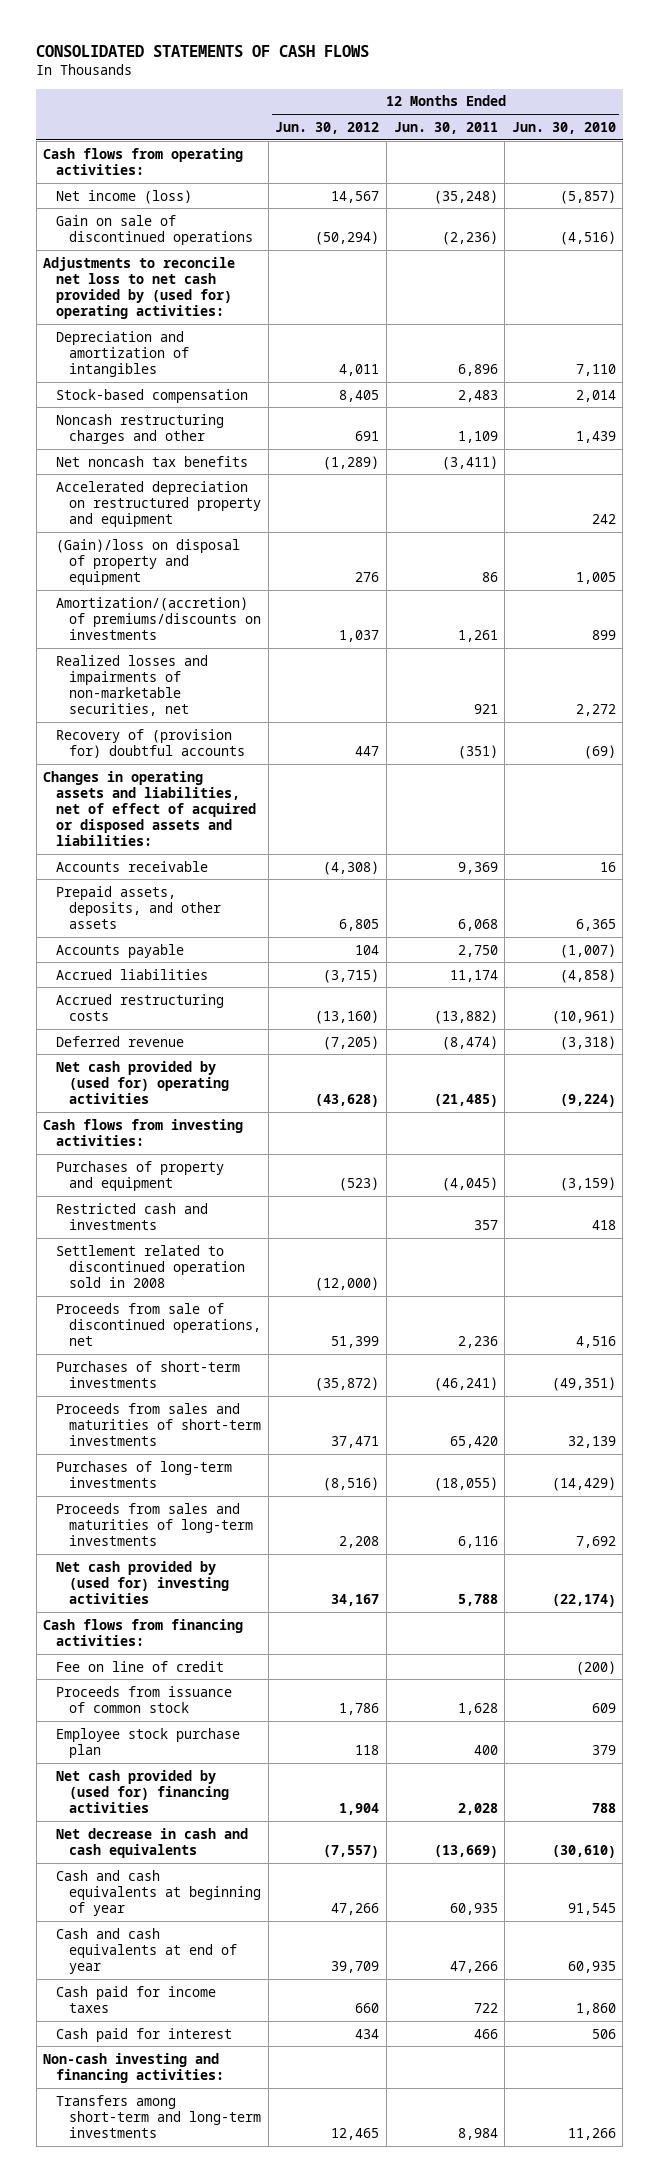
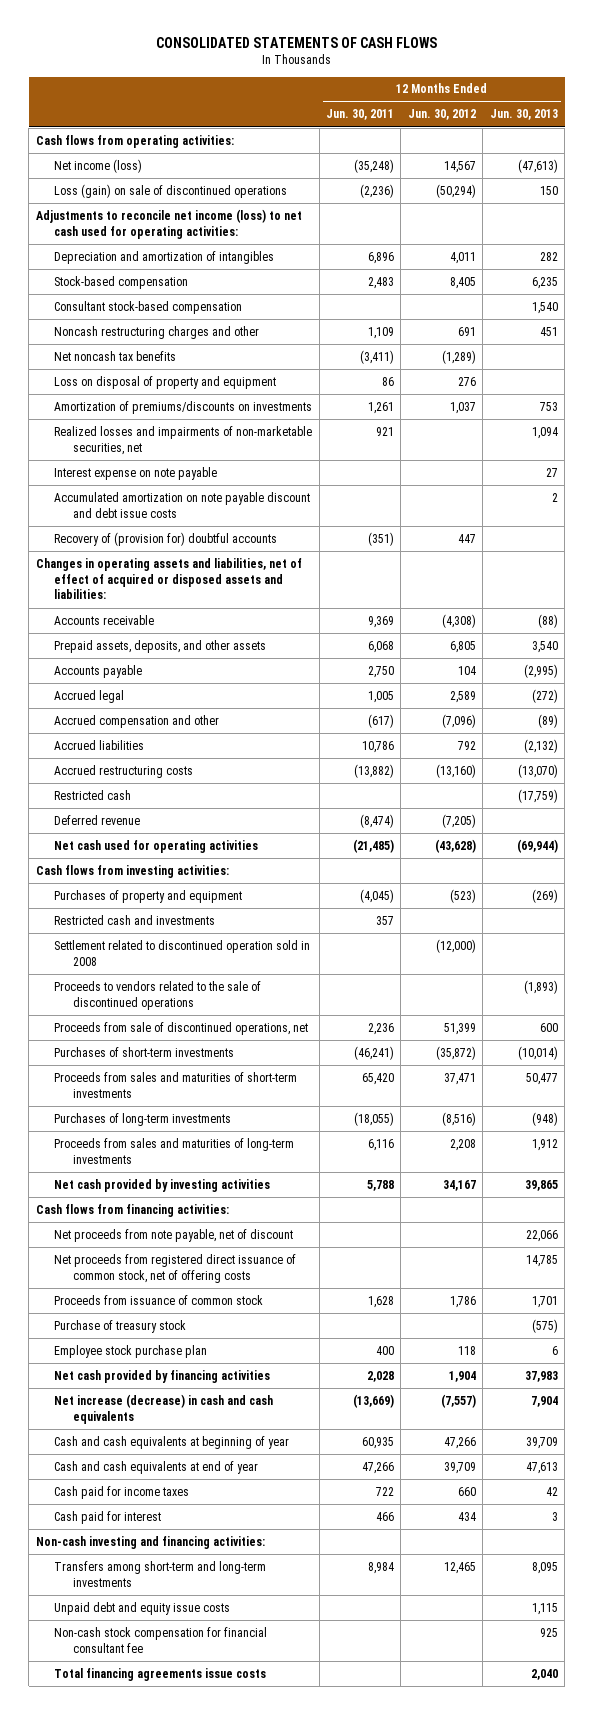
- | 12 Months Ended Jun. 30, 2012 | 12 Months Ended Jun. 30, 2011 | 12 Months Ended Jun. 30, 2010
+ | 12 Months Ended Jun. 30, 2011 | 12 Months Ended Jun. 30, 2012 | 12 Months Ended Jun. 30, 2013
- Gain on sale of discontinued operations | (50,294) | (2,236) | (4,516)
- Adjustments to reconcile net loss to net cash provided by (used for) operating activities:
+ Loss (gain) on sale of discontinued operations | (2,236) | (50,294) | 150
+ Adjustments to reconcile net income (loss) to net cash used for operating activities:
+ Consultant stock-based compensation | | | 1,540
- Accelerated depreciation on restructured property and equipment | | | 242
- (Gain)/loss on disposal of property and equipment | 276 | 86 | 1,005
- Amortization/(accretion) of premiums/discounts on investments | 1,037 | 1,261 | 899
+ Loss on disposal of property and equipment | 86 | 276 |
+ Amortization of premiums/discounts on investments | 1,261 | 1,037 | 753
+ Interest expense on note payable | | | 27
+ Accumulated amortization on note payable discount and debt issue costs | | | 2
- Accrued liabilities | (3,715) | 11,174 | (4,858)
+ Accrued legal | 1,005 | 2,589 | (272)
+ Accrued compensation and other | (617) | (7,096) | (89)
+ Accrued liabilities | 10,786 | 792 | (2,132)
+ Restricted cash | | | (17,759)
- Net cash provided by (used for) operating activities | (43,628) | (21,485) | (9,224)
+ Net cash used for operating activities | (21,485) | (43,628) | (69,944)
+ Proceeds to vendors related to the sale of discontinued operations | | | (1,893)
- Net cash provided by (used for) investing activities | 34,167 | 5,788 | (22,174)
+ Net cash provided by investing activities | 5,788 | 34,167 | 39,865
- Fee on line of credit | | | (200)
+ Net proceeds from note payable, net of discount | | | 22,066
+ Net proceeds from registered direct issuance of common stock, net of offering costs | | | 14,785
+ Purchase of treasury stock | | | (575)
- Net cash provided by (used for) financing activities | 1,904 | 2,028 | 788
- Net decrease in cash and cash equivalents | (7,557) | (13,669) | (30,610)
+ Net cash provided by financing activities | 2,028 | 1,904 | 37,983
+ Net increase (decrease) in cash and cash equivalents | (13,669) | (7,557) | 7,904
+ Unpaid debt and equity issue costs | | | 1,115
+ Non-cash stock compensation for financial consultant fee | | | 925
+ Total financing agreements issue costs | | | 2,040

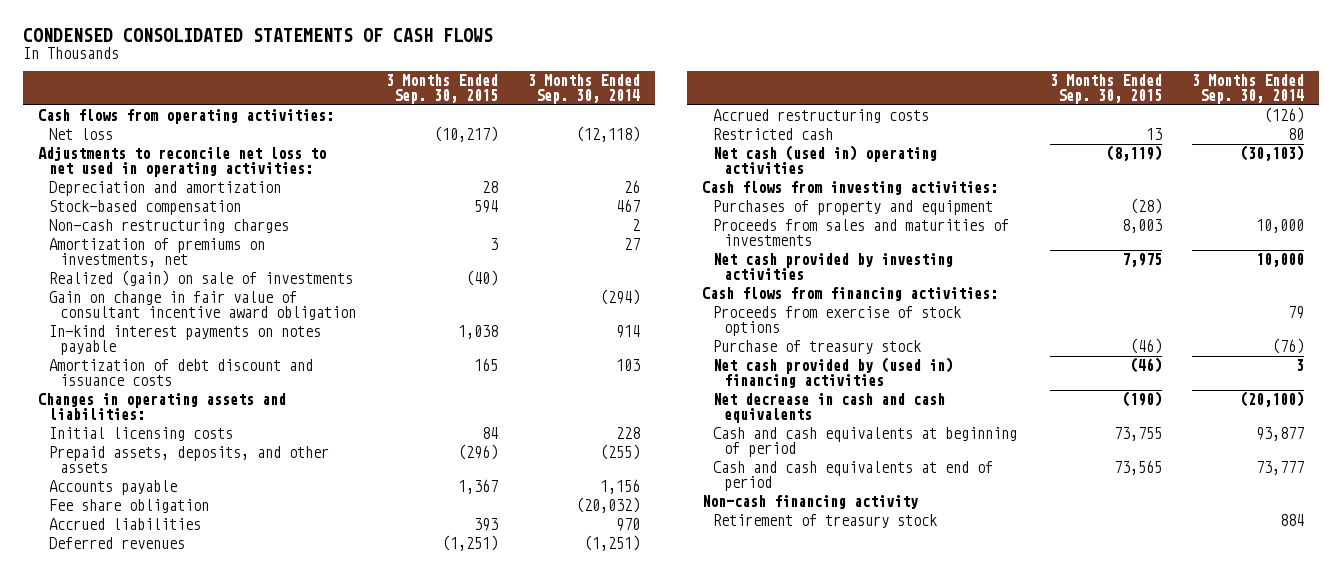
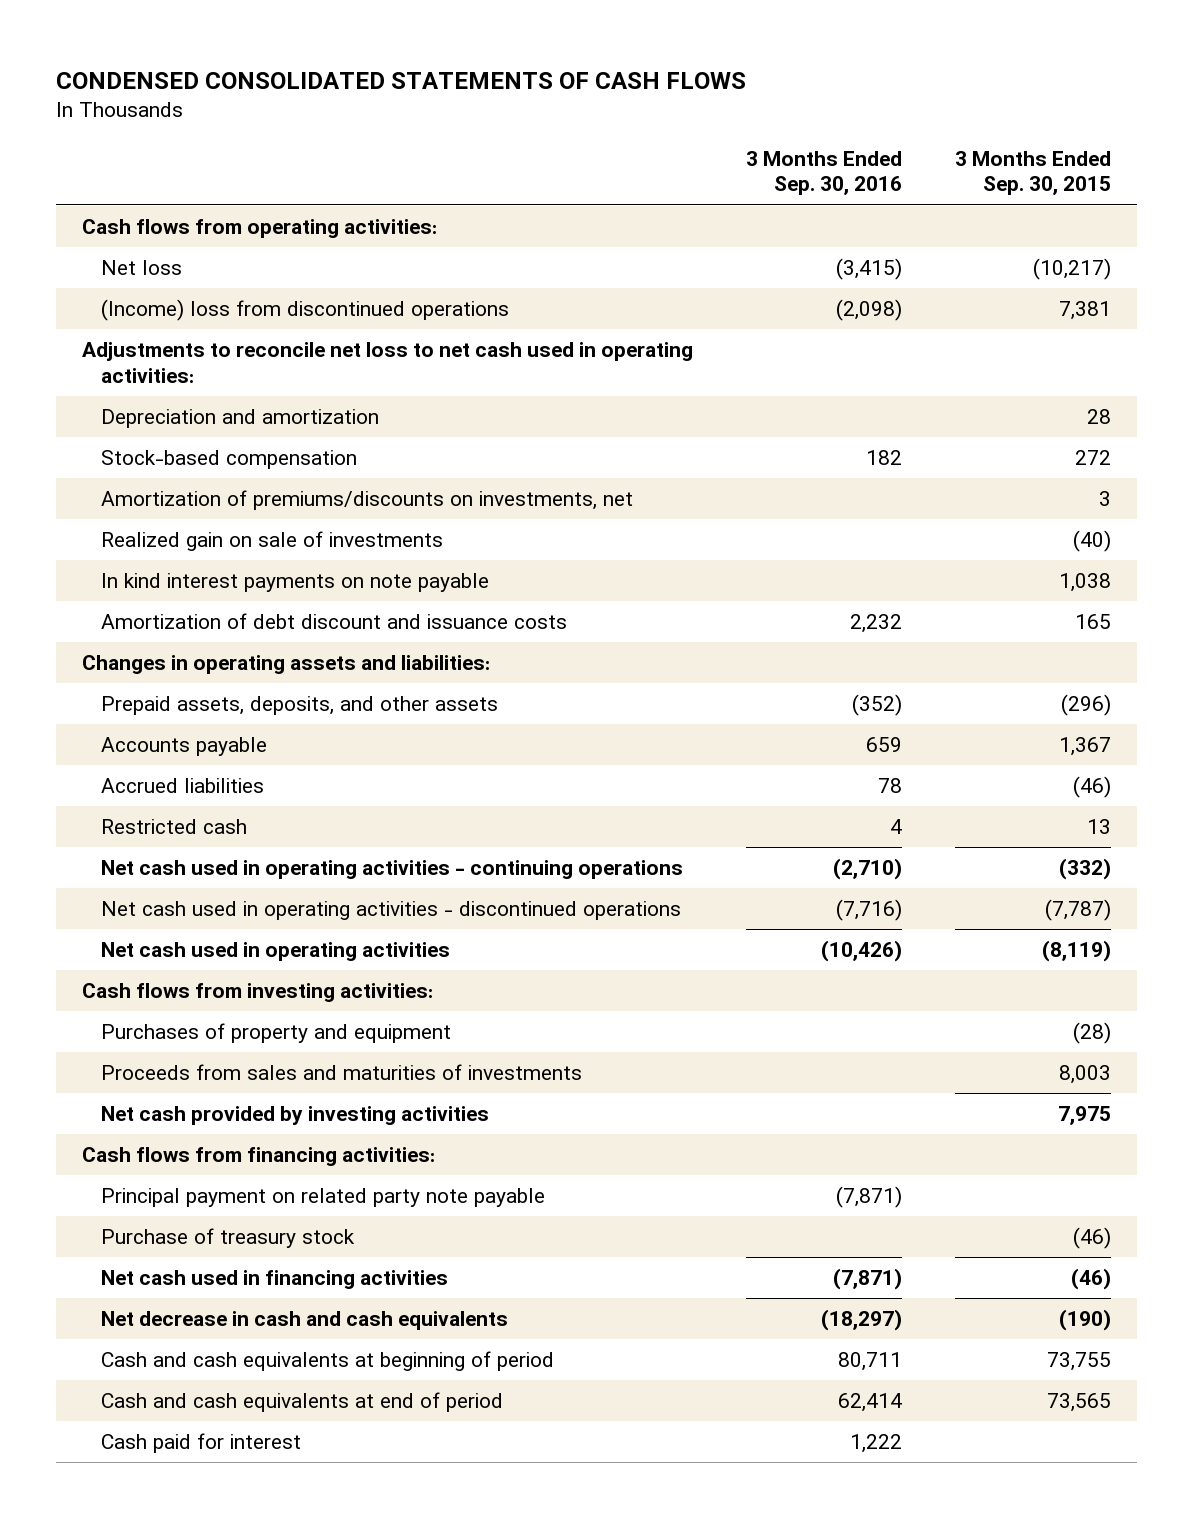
- | 3 Months Ended Sep. 30, 2015 | 3 Months Ended Sep. 30, 2014
+ | 3 Months Ended Sep. 30, 2016 | 3 Months Ended Sep. 30, 2015
- Adjustments to reconcile net loss to net used in operating activities:
+ (Income) loss from discontinued operations | (2,098) | 7,381
+ Adjustments to reconcile net loss to net cash used in operating activities:
- Stock-based compensation | 594 | 467
- Non-cash restructuring charges | | 2
- Amortization of premiums on investments, net | 3 | 27
- Realized (gain) on sale of investments | (40) |
- Gain on change in fair value of consultant incentive award obligation | | (294)
- In-kind interest payments on notes payable | 1,038 | 914
+ Stock-based compensation | 182 | 272
+ Amortization of premiums/discounts on investments, net | | 3
+ Realized gain on sale of investments | | (40)
+ In kind interest payments on note payable | | 1,038
- Initial licensing costs | 84 | 228
- Fee share obligation | | (20,032)
- Accrued liabilities | 393 | 970
- Deferred revenues | (1,251) | (1,251)
- Accrued restructuring costs | | (126)
+ Accrued liabilities | 78 | (46)
- Net cash (used in) operating activities | (8,119) | (30,103)
+ Net cash used in operating activities - continuing operations | (2,710) | (332)
+ Net cash used in operating activities - discontinued operations | (7,716) | (7,787)
+ Net cash used in operating activities | (10,426) | (8,119)
- Proceeds from exercise of stock options | | 79
+ Principal payment on related party note payable | (7,871) |
- Net cash provided by (used in) financing activities | (46) | 3
+ Net cash used in financing activities | (7,871) | (46)
- Non-cash financing activity
- Retirement of treasury stock | | 884
+ Cash paid for interest | 1,222 |

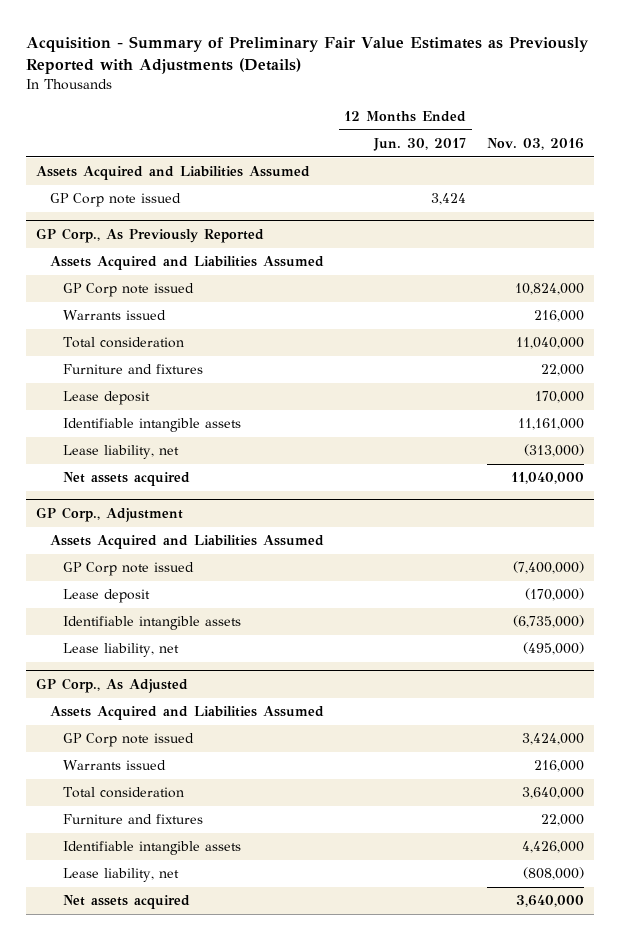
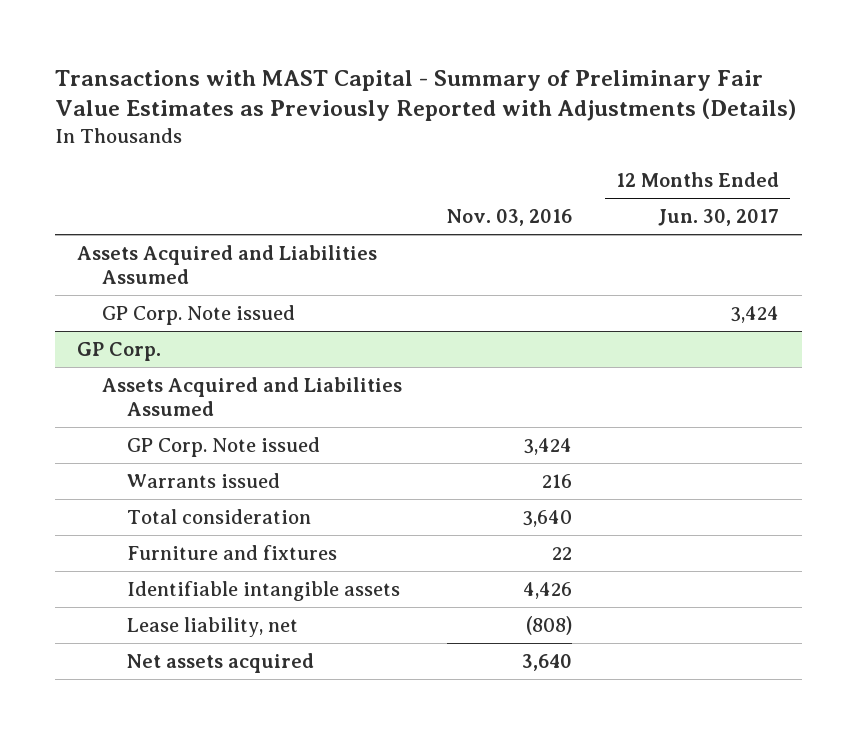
- Acquisition - Summary of Preliminary Fair Value Estimates as Previously Reported with Adjustments (Details)
+ Transactions with MAST Capital - Summary of Preliminary Fair Value Estimates as Previously Reported with Adjustments (Details)
- | 12 Months Ended Jun. 30, 2017 | Nov. 03, 2016
+ | Nov. 03, 2016 | 12 Months Ended Jun. 30, 2017
- GP Corp note issued | 3,424 |
- GP Corp., As Previously Reported
- Assets Acquired and Liabilities Assumed
- GP Corp note issued | | 10,824,000
- Warrants issued | | 216,000
- Total consideration | | 11,040,000
- Furniture and fixtures | | 22,000
- Lease deposit | | 170,000
- Identifiable intangible assets | | 11,161,000
- Lease liability, net | | (313,000)
- Net assets acquired | | 11,040,000
- GP Corp., Adjustment
- Assets Acquired and Liabilities Assumed
- GP Corp note issued | | (7,400,000)
- Lease deposit | | (170,000)
- Identifiable intangible assets | | (6,735,000)
- Lease liability, net | | (495,000)
- GP Corp., As Adjusted
+ GP Corp. Note issued | | 3,424
+ GP Corp.
- GP Corp note issued | | 3,424,000
- Warrants issued | | 216,000
- Total consideration | | 3,640,000
- Furniture and fixtures | | 22,000
- Identifiable intangible assets | | 4,426,000
- Lease liability, net | | (808,000)
- Net assets acquired | | 3,640,000
+ GP Corp. Note issued | 3,424 |
+ Warrants issued | 216 |
+ Total consideration | 3,640 |
+ Furniture and fixtures | 22 |
+ Identifiable intangible assets | 4,426 |
+ Lease liability, net | (808) |
+ Net assets acquired | 3,640 |

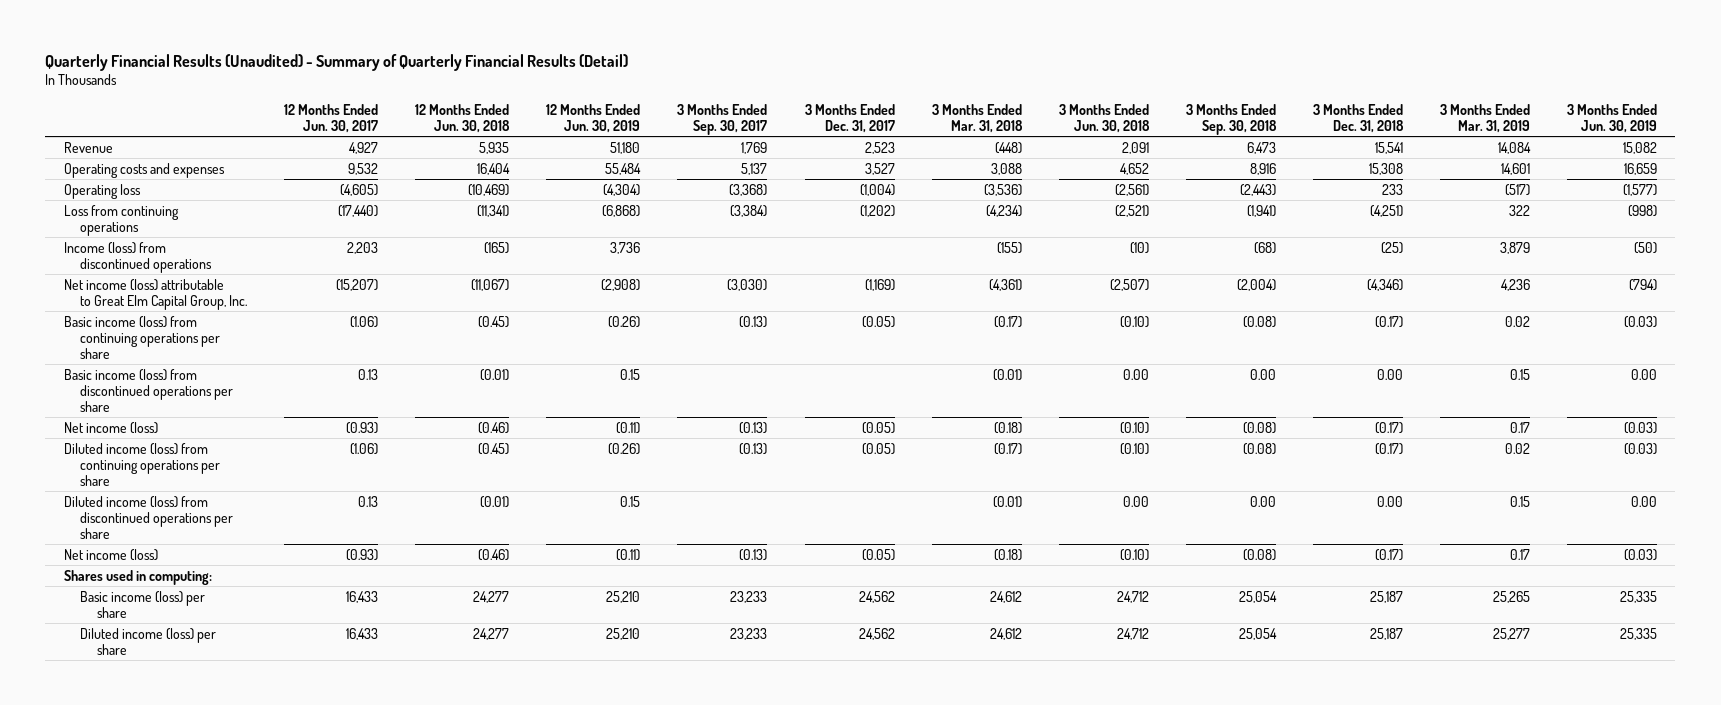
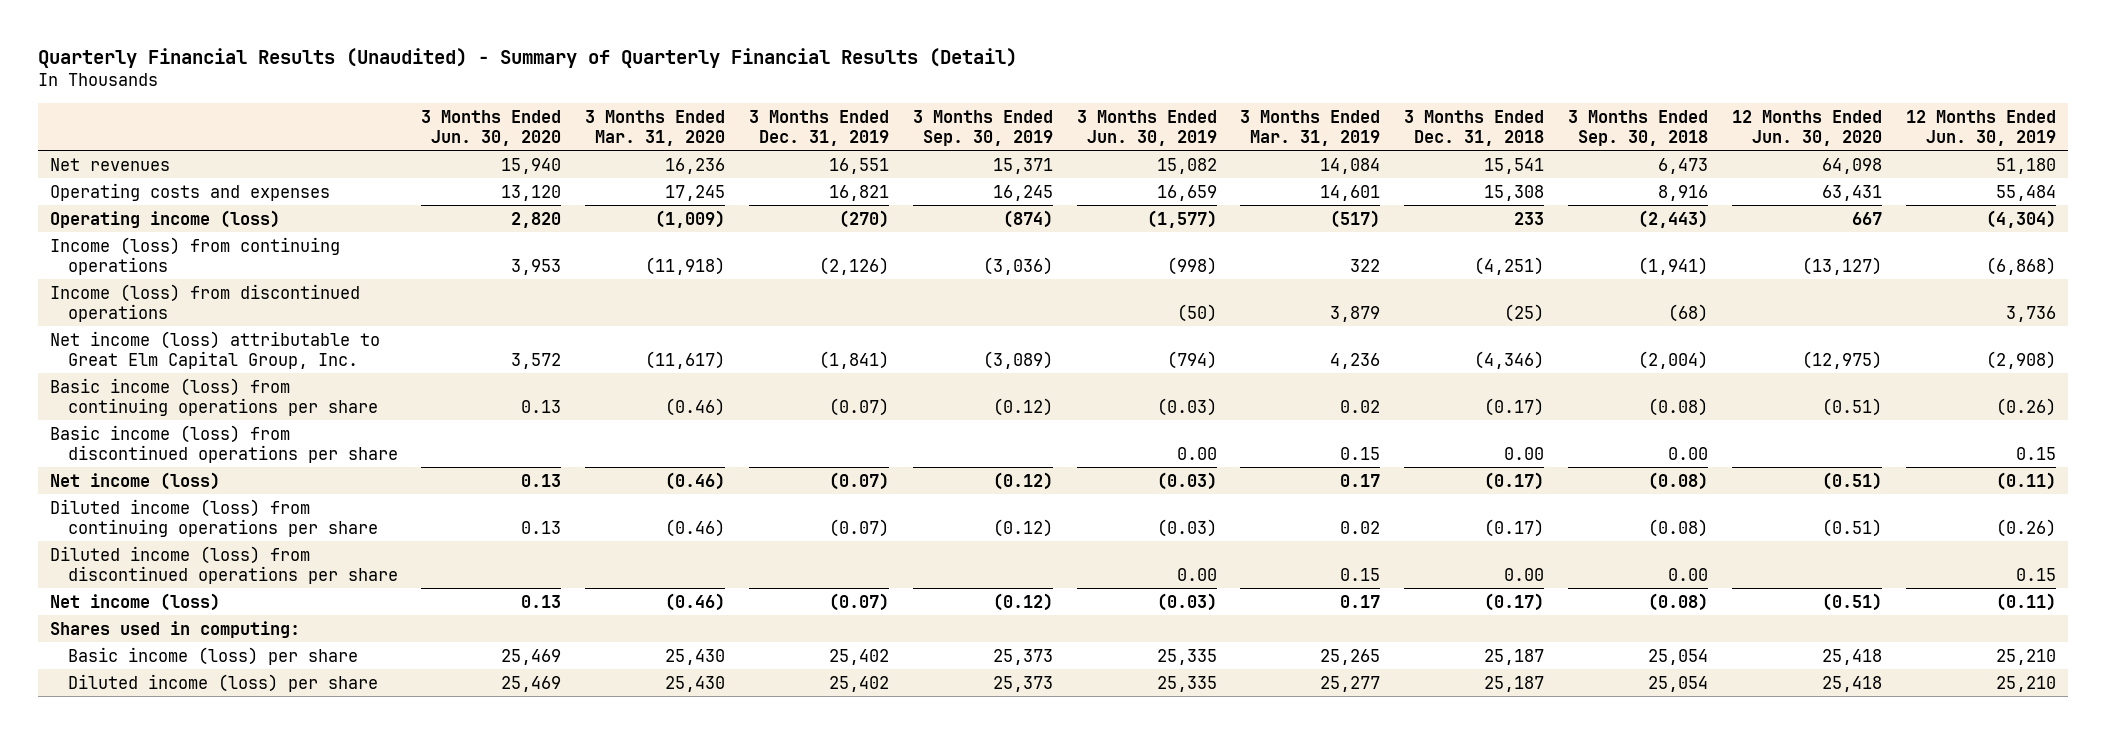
- | 12 Months Ended Jun. 30, 2017 | 12 Months Ended Jun. 30, 2018 | 12 Months Ended Jun. 30, 2019 | 3 Months Ended Sep. 30, 2017 | 3 Months Ended Dec. 31, 2017 | 3 Months Ended Mar. 31, 2018 | 3 Months Ended Jun. 30, 2018 | 3 Months Ended Sep. 30, 2018 | 3 Months Ended Dec. 31, 2018 | 3 Months Ended Mar. 31, 2019 | 3 Months Ended Jun. 30, 2019
+ | 3 Months Ended Jun. 30, 2020 | 3 Months Ended Mar. 31, 2020 | 3 Months Ended Dec. 31, 2019 | 3 Months Ended Sep. 30, 2019 | 3 Months Ended Jun. 30, 2019 | 3 Months Ended Mar. 31, 2019 | 3 Months Ended Dec. 31, 2018 | 3 Months Ended Sep. 30, 2018 | 12 Months Ended Jun. 30, 2020 | 12 Months Ended Jun. 30, 2019
- Revenue | 4,927 | 5,935 | 51,180 | 1,769 | 2,523 | (448) | 2,091 | 6,473 | 15,541 | 14,084 | 15,082
+ Net revenues | 15,940 | 16,236 | 16,551 | 15,371 | 15,082 | 14,084 | 15,541 | 6,473 | 64,098 | 51,180
- Operating loss | (4,605) | (10,469) | (4,304) | (3,368) | (1,004) | (3,536) | (2,561) | (2,443) | 233 | (517) | (1,577)
- Loss from continuing operations | (17,440) | (11,341) | (6,868) | (3,384) | (1,202) | (4,234) | (2,521) | (1,941) | (4,251) | 322 | (998)
+ Operating income (loss) | 2,820 | (1,009) | (270) | (874) | (1,577) | (517) | 233 | (2,443) | 667 | (4,304)
+ Income (loss) from continuing operations | 3,953 | (11,918) | (2,126) | (3,036) | (998) | 322 | (4,251) | (1,941) | (13,127) | (6,868)

